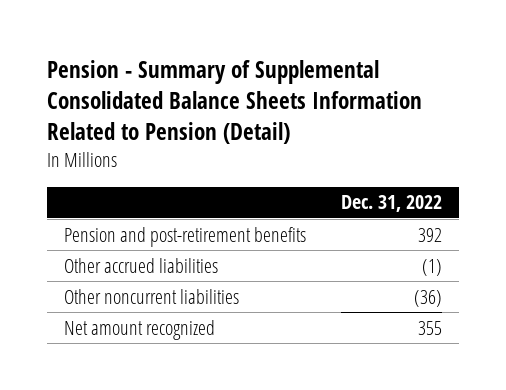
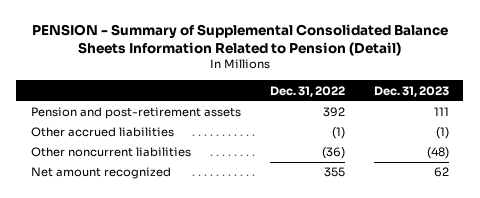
- Pension - Summary of Supplemental Consolidated Balance Sheets Information Related to Pension (Detail)
+ PENSION - Summary of Supplemental Consolidated Balance Sheets Information Related to Pension (Detail)
- | Dec. 31, 2022
+ | Dec. 31, 2022 | Dec. 31, 2023
- Pension and post-retirement benefits | 392
+ Pension and post-retirement assets | 392 | 111

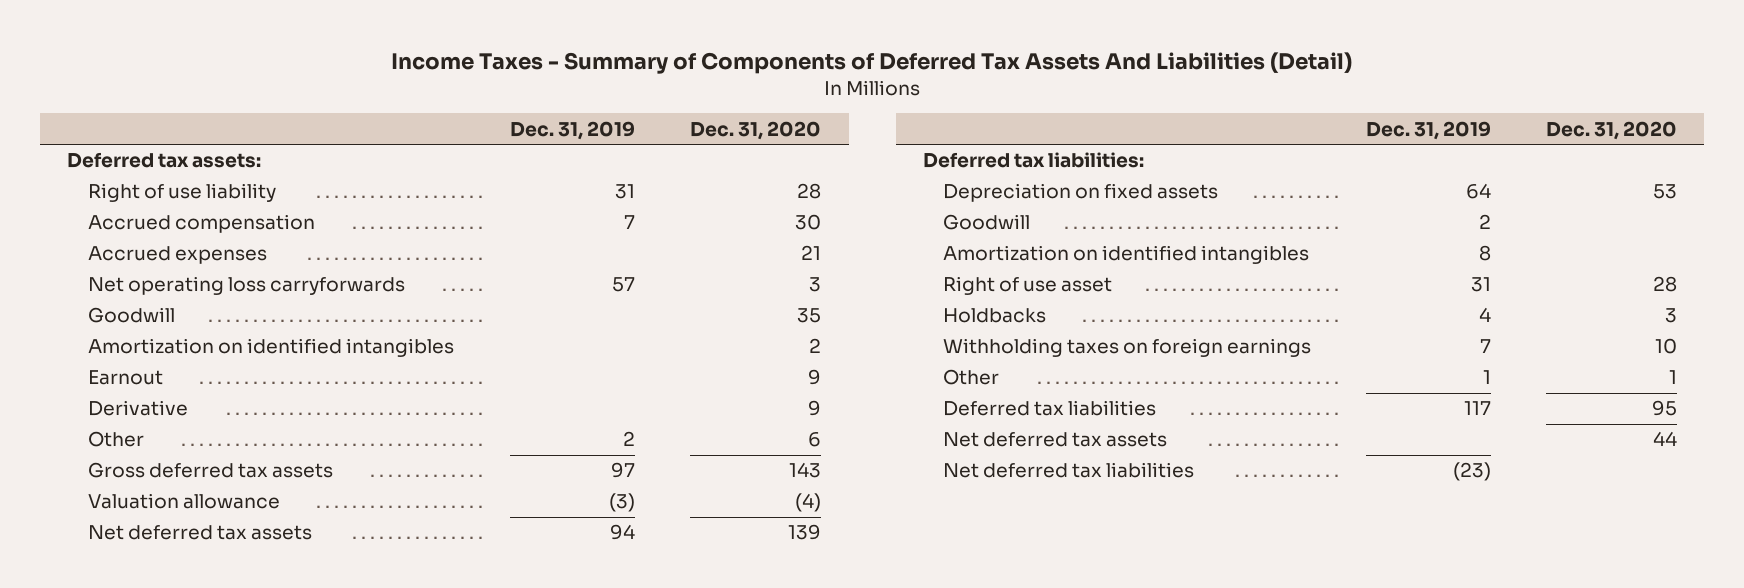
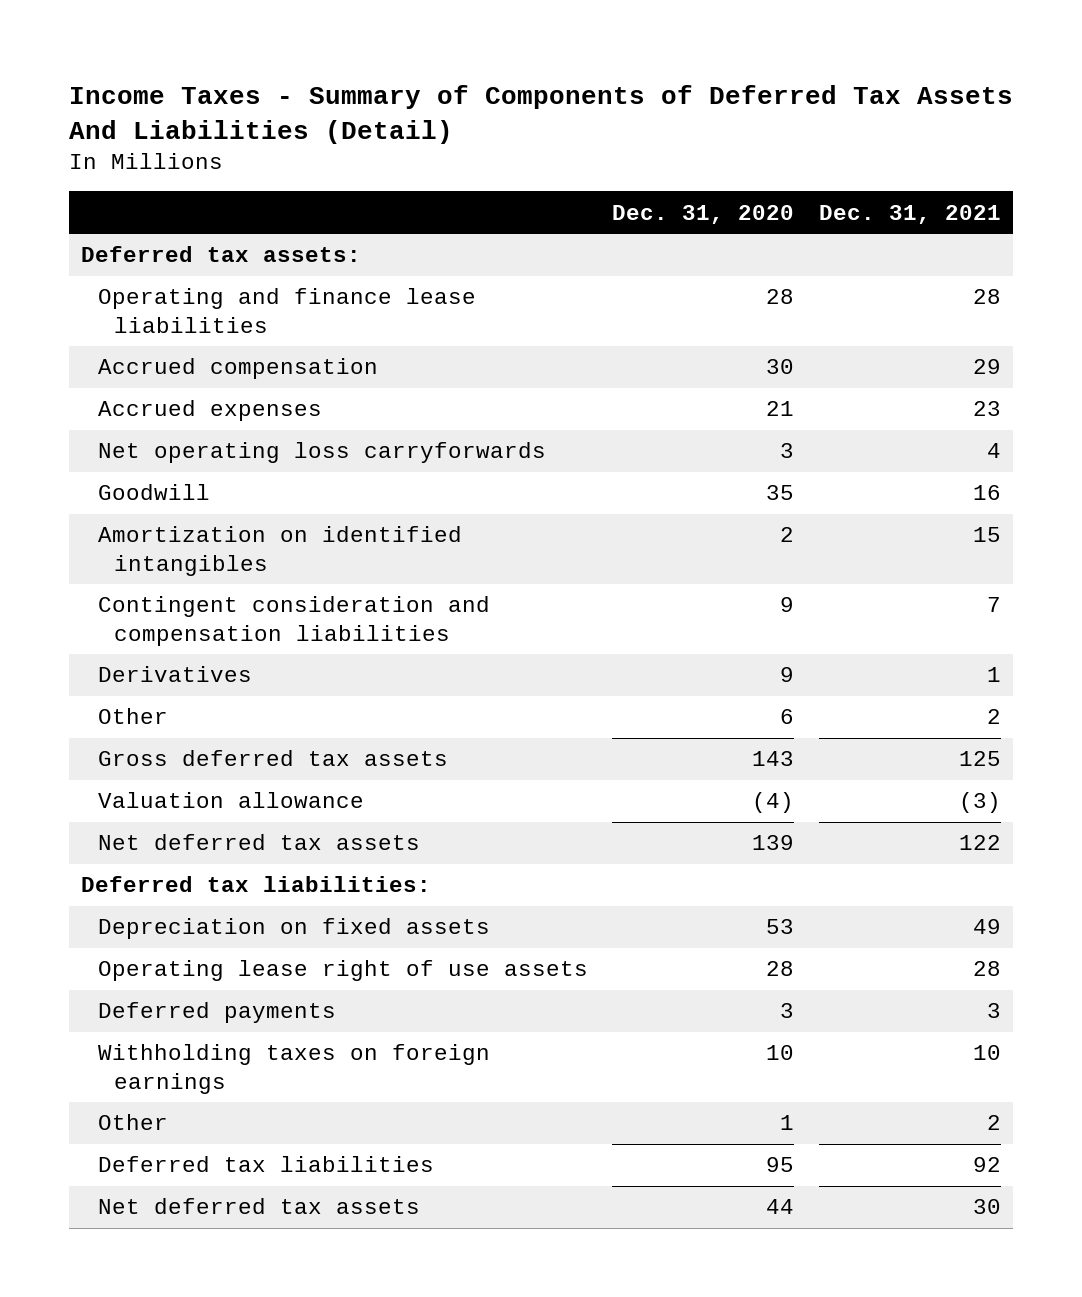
- | Dec. 31, 2019 | Dec. 31, 2020
+ | Dec. 31, 2020 | Dec. 31, 2021
- Right of use liability | 31 | 28
+ Operating and finance lease liabilities | 28 | 28
- Earnout | | 9
- Derivative | | 9
+ Contingent consideration and compensation liabilities | 9 | 7
+ Derivatives | 9 | 1
- Goodwill | 2 |
- Amortization on identified intangibles | 8 |
- Right of use asset | 31 | 28
- Holdbacks | 4 | 3
+ Operating lease right of use assets | 28 | 28
+ Deferred payments | 3 | 3
- Net deferred tax liabilities | (23) |

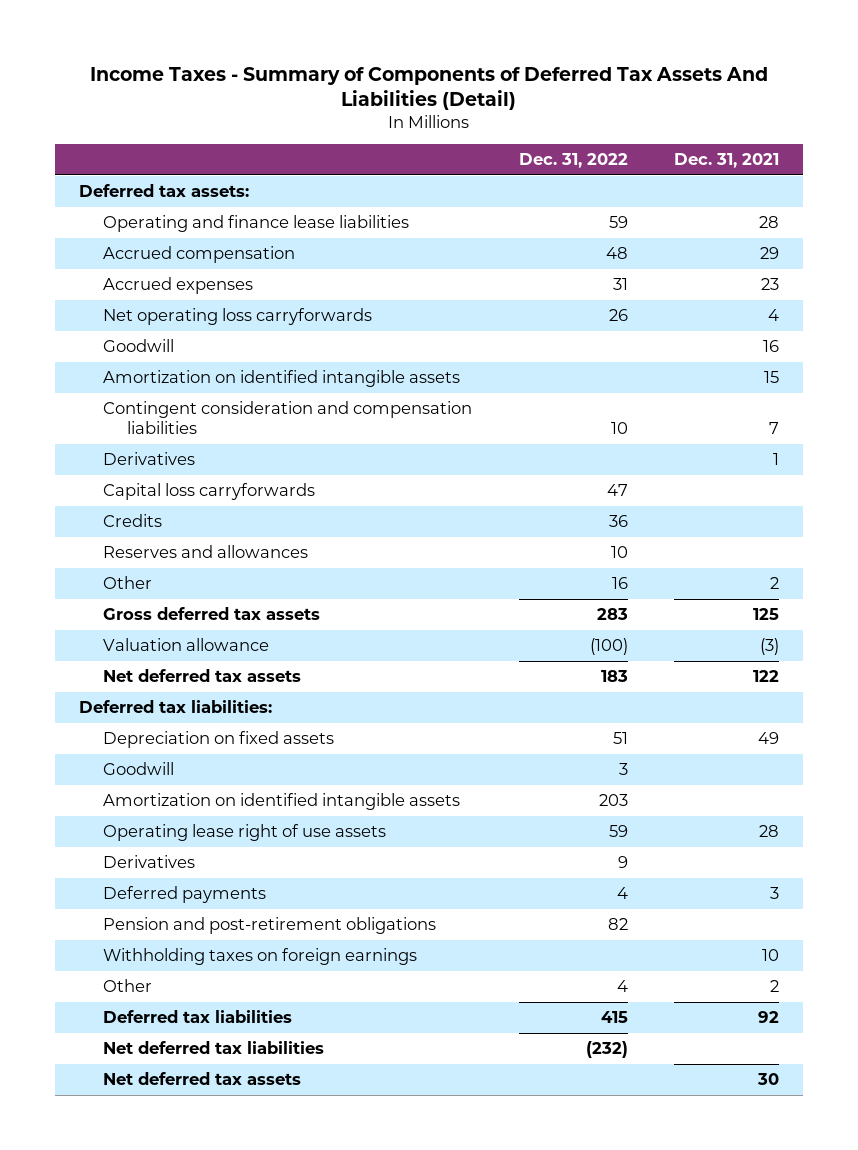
- | Dec. 31, 2020 | Dec. 31, 2021
+ | Dec. 31, 2022 | Dec. 31, 2021
- Amortization on identified intangibles | 2 | 15
+ Amortization on identified intangible assets | | 15
+ Capital loss carryforwards | 47 |
+ Credits | 36 |
+ Reserves and allowances | 10 |
+ Goodwill | 3 |
+ Amortization on identified intangible assets | 203 |
+ Derivatives | 9 |
+ Pension and post-retirement obligations | 82 |
+ Net deferred tax liabilities | (232) |

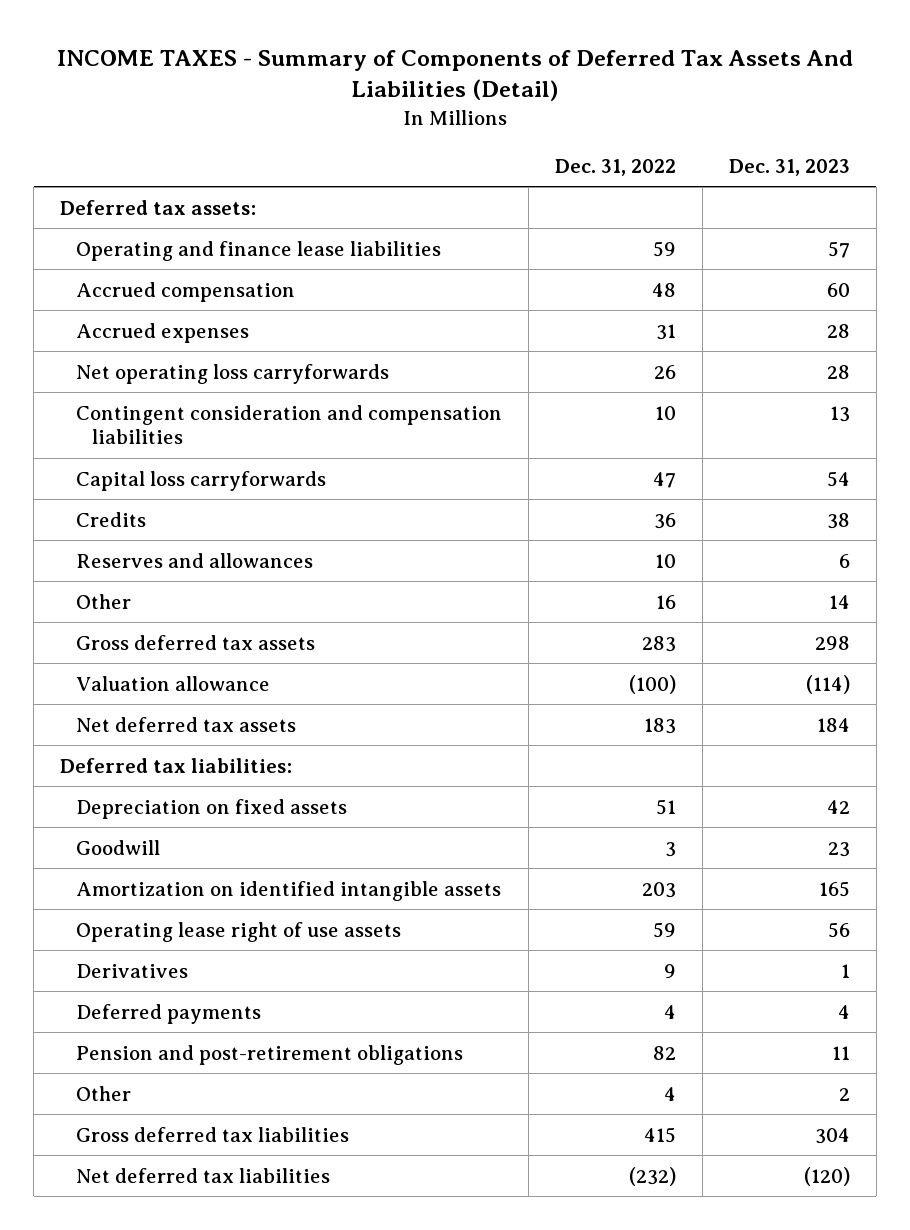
- Income Taxes - Summary of Components of Deferred Tax Assets And Liabilities (Detail)
+ INCOME TAXES - Summary of Components of Deferred Tax Assets And Liabilities (Detail)
- | Dec. 31, 2022 | Dec. 31, 2021
+ | Dec. 31, 2022 | Dec. 31, 2023
- Goodwill | | 16
- Amortization on identified intangible assets | | 15
- Derivatives | | 1
- Withholding taxes on foreign earnings | | 10
- Deferred tax liabilities | 415 | 92
+ Gross deferred tax liabilities | 415 | 304
- Net deferred tax assets | | 30

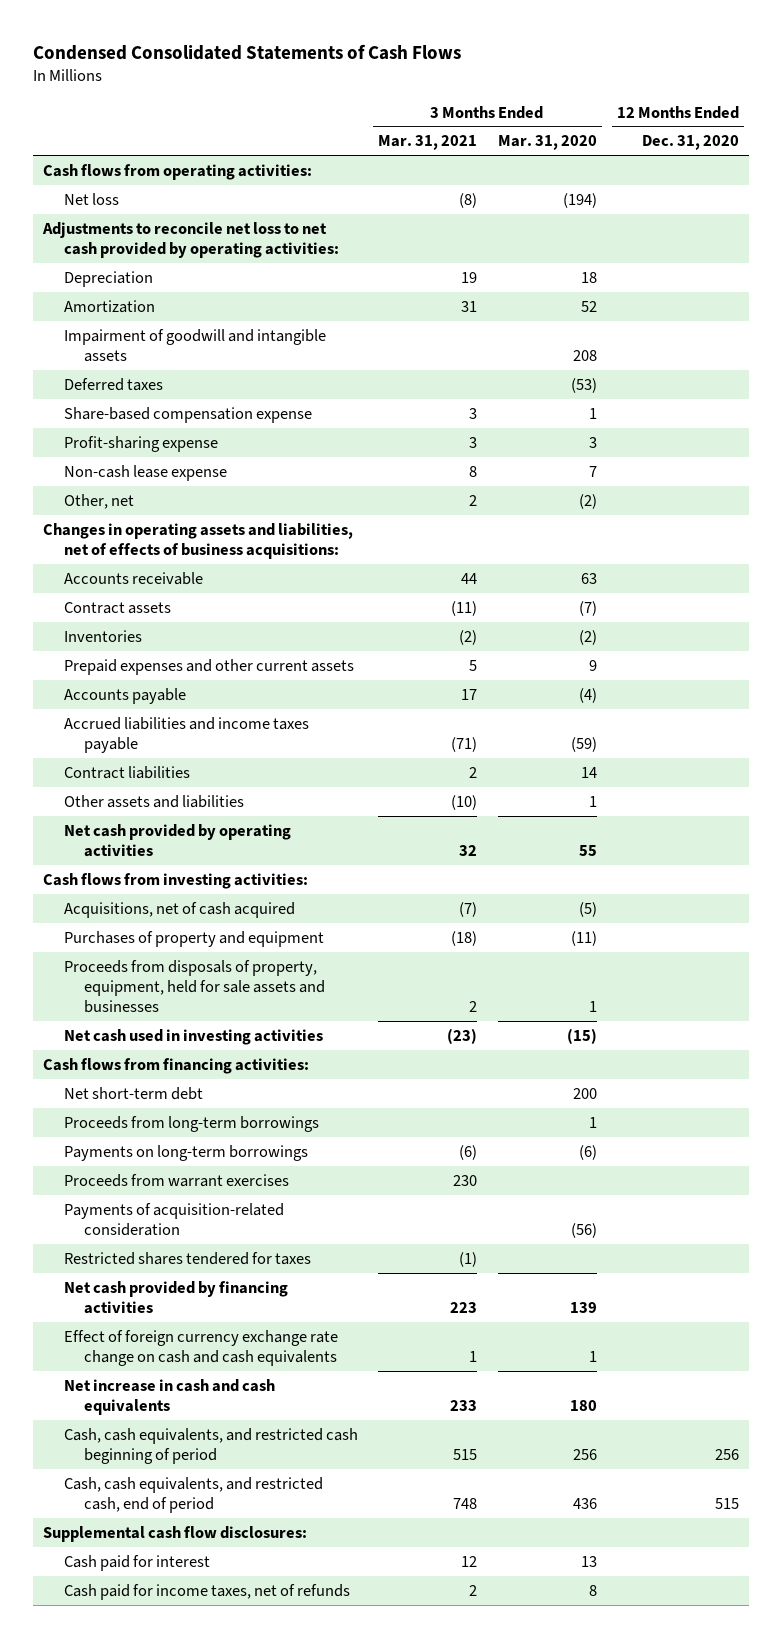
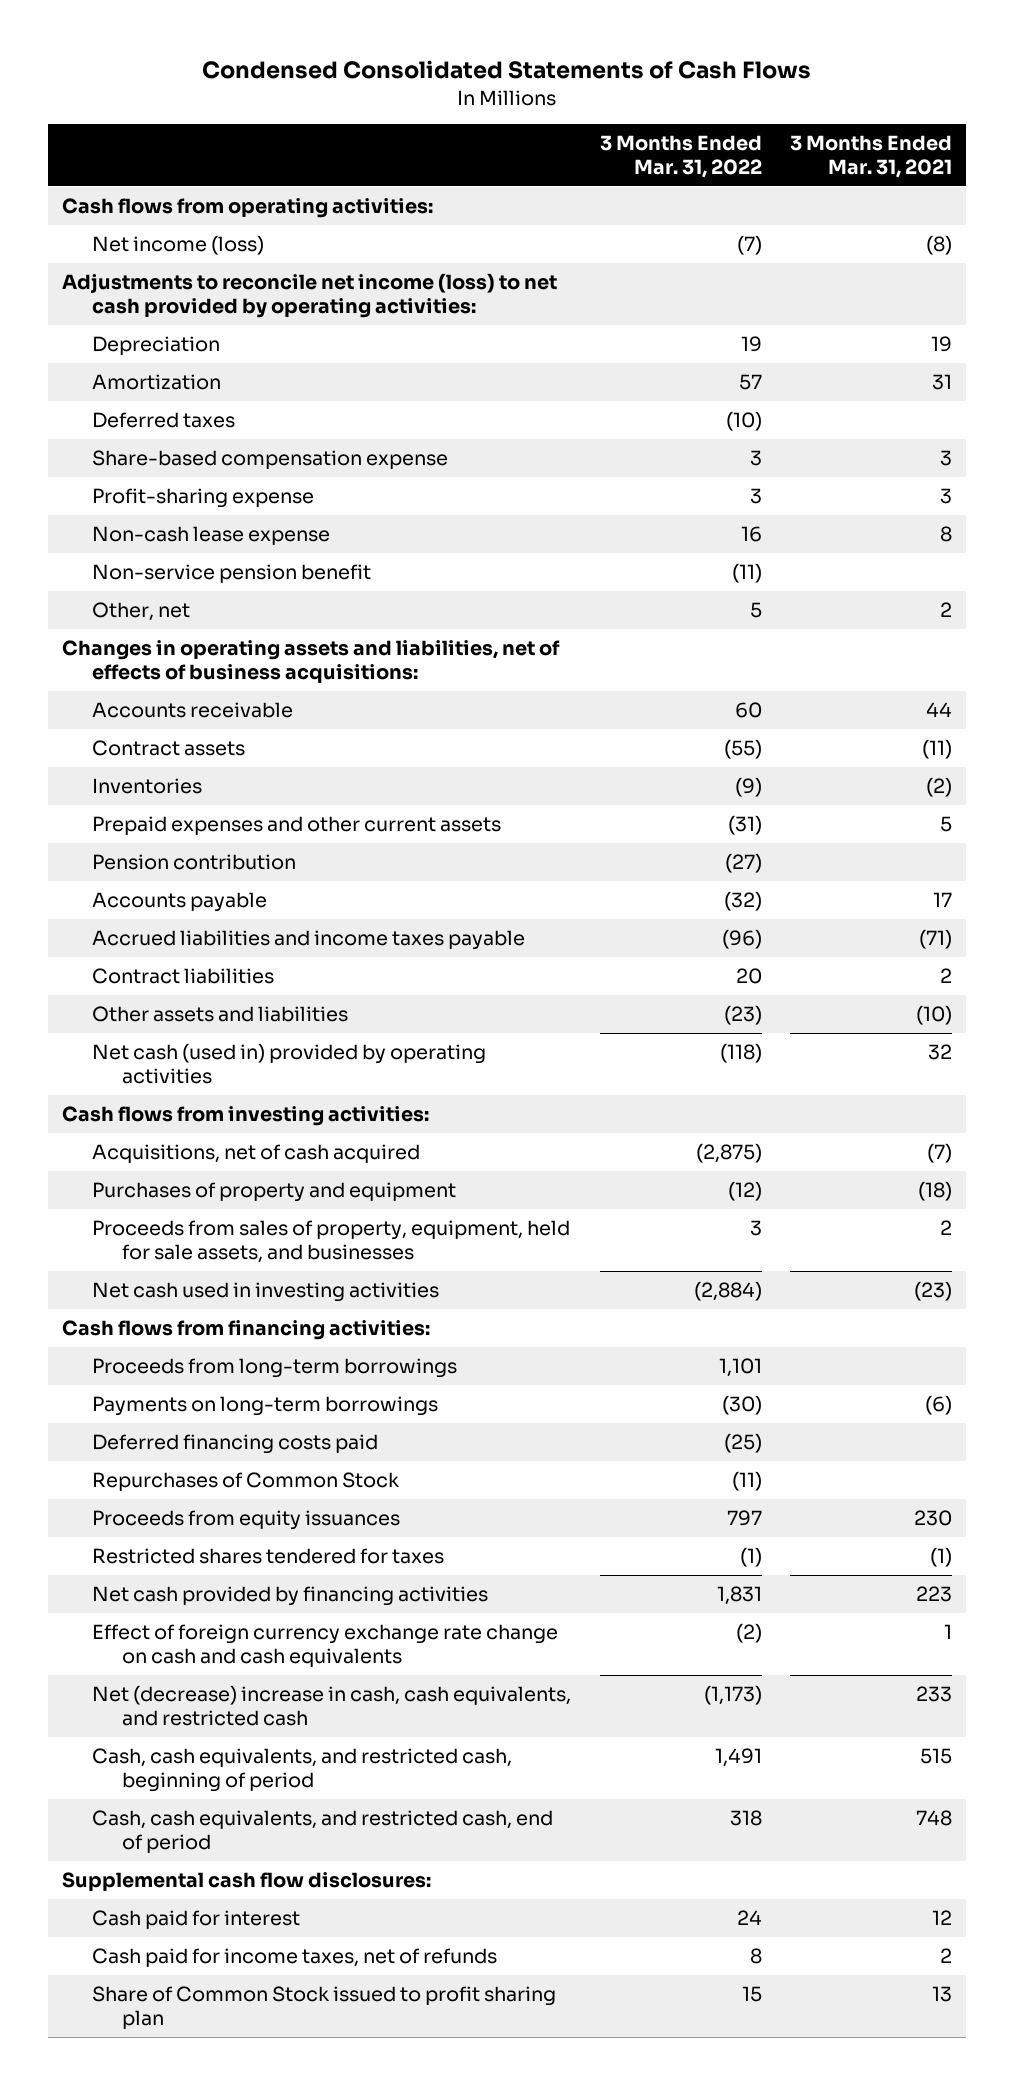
- | 3 Months Ended Mar. 31, 2021 | 3 Months Ended Mar. 31, 2020 | 12 Months Ended Dec. 31, 2020
+ | 3 Months Ended Mar. 31, 2022 | 3 Months Ended Mar. 31, 2021
- Net loss | (8) | (194) |
- Adjustments to reconcile net loss to net cash provided by operating activities:
+ Net income (loss) | (7) | (8)
+ Adjustments to reconcile net income (loss) to net cash provided by operating activities:
- Impairment of goodwill and intangible assets | | 208 |
+ Non-service pension benefit | (11) |
+ Pension contribution | (27) |
- Net cash provided by operating activities | 32 | 55 |
+ Net cash (used in) provided by operating activities | (118) | 32
- Proceeds from disposals of property, equipment, held for sale assets and businesses | 2 | 1 |
+ Proceeds from sales of property, equipment, held for sale assets, and businesses | 3 | 2
- Net short-term debt | | 200 |
- Proceeds from warrant exercises | 230 | |
- Payments of acquisition-related consideration | | (56) |
+ Deferred financing costs paid | (25) |
+ Repurchases of Common Stock | (11) |
+ Proceeds from equity issuances | 797 | 230
- Net increase in cash and cash equivalents | 233 | 180 |
- Cash, cash equivalents, and restricted cash beginning of period | 515 | 256 | 256
+ Net (decrease) increase in cash, cash equivalents, and restricted cash | (1,173) | 233
+ Cash, cash equivalents, and restricted cash, beginning of period | 1,491 | 515
+ Share of Common Stock issued to profit sharing plan | 15 | 13

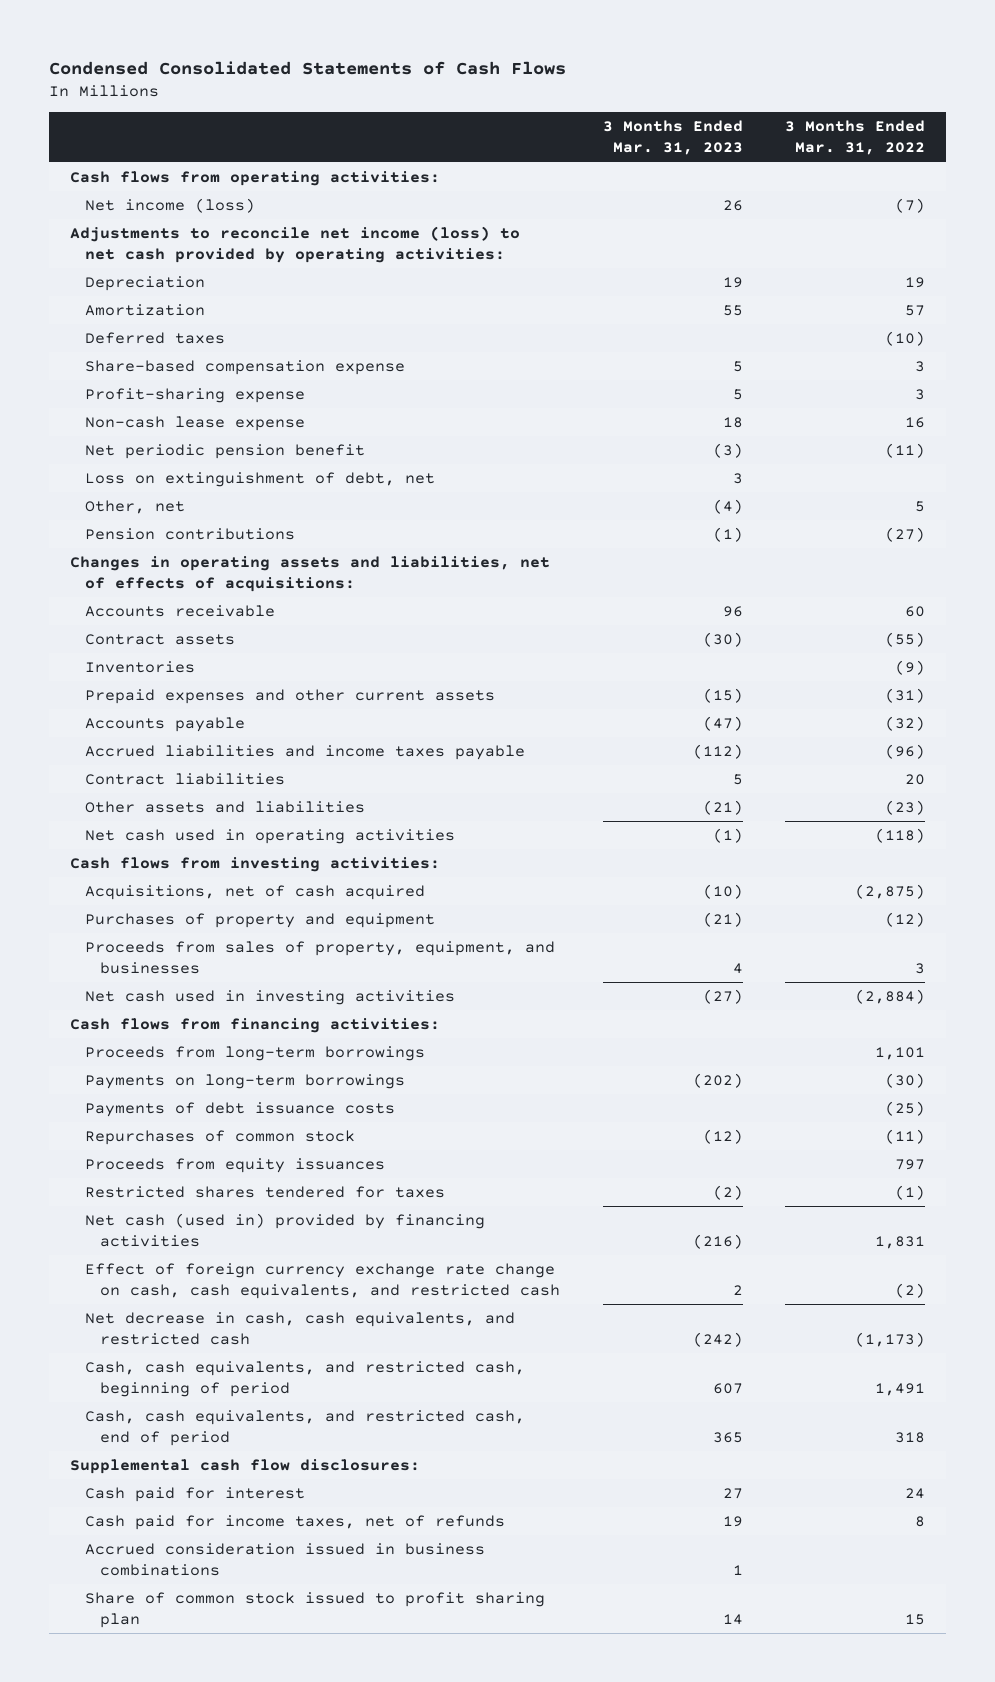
- | 3 Months Ended Mar. 31, 2022 | 3 Months Ended Mar. 31, 2021
+ | 3 Months Ended Mar. 31, 2023 | 3 Months Ended Mar. 31, 2022
- Non-service pension benefit | (11) |
+ Net periodic pension benefit | (3) | (11)
+ Loss on extinguishment of debt, net | 3 |
- Changes in operating assets and liabilities, net of effects of business acquisitions:
+ Pension contributions | (1) | (27)
+ Changes in operating assets and liabilities, net of effects of acquisitions:
- Pension contribution | (27) |
- Net cash (used in) provided by operating activities | (118) | 32
+ Net cash used in operating activities | (1) | (118)
- Proceeds from sales of property, equipment, held for sale assets, and businesses | 3 | 2
+ Proceeds from sales of property, equipment, and businesses | 4 | 3
- Deferred financing costs paid | (25) |
- Repurchases of Common Stock | (11) |
+ Payments of debt issuance costs | | (25)
+ Repurchases of common stock | (12) | (11)
- Net cash provided by financing activities | 1,831 | 223
- Effect of foreign currency exchange rate change on cash and cash equivalents | (2) | 1
- Net (decrease) increase in cash, cash equivalents, and restricted cash | (1,173) | 233
+ Net cash (used in) provided by financing activities | (216) | 1,831
+ Effect of foreign currency exchange rate change on cash, cash equivalents, and restricted cash | 2 | (2)
+ Net decrease in cash, cash equivalents, and restricted cash | (242) | (1,173)
- Share of Common Stock issued to profit sharing plan | 15 | 13
+ Accrued consideration issued in business combinations | 1 |
+ Share of common stock issued to profit sharing plan | 14 | 15

